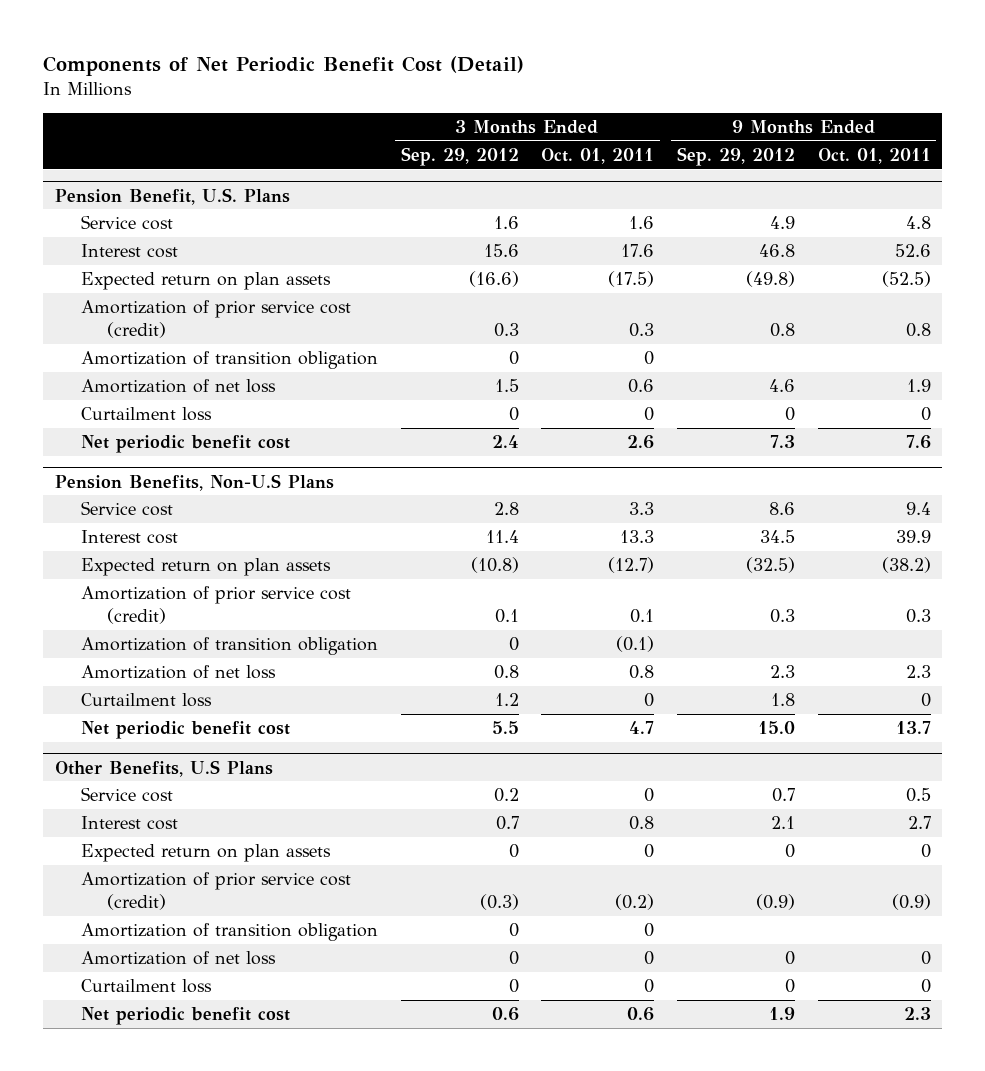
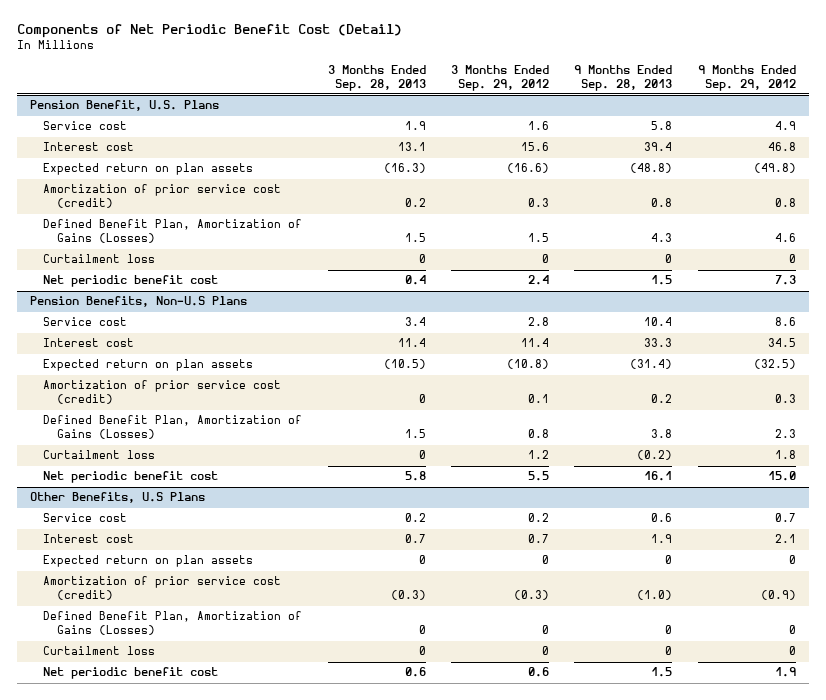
- | 3 Months Ended Sep. 29, 2012 | 3 Months Ended Oct. 01, 2011 | 9 Months Ended Sep. 29, 2012 | 9 Months Ended Oct. 01, 2011
+ | 3 Months Ended Sep. 28, 2013 | 3 Months Ended Sep. 29, 2012 | 9 Months Ended Sep. 28, 2013 | 9 Months Ended Sep. 29, 2012
@ Pension Benefit, U.S. Plans
- Amortization of transition obligation | 0 | 0 | |
- Amortization of net loss | 1.5 | 0.6 | 4.6 | 1.9
+ Defined Benefit Plan, Amortization of Gains (Losses) | 1.5 | 1.5 | 4.3 | 4.6
@ Pension Benefits, Non-U.S Plans
- Amortization of transition obligation | 0 | (0.1) | |
- Amortization of net loss | 0.8 | 0.8 | 2.3 | 2.3
+ Defined Benefit Plan, Amortization of Gains (Losses) | 1.5 | 0.8 | 3.8 | 2.3
@ Other Benefits, U.S Plans
- Amortization of transition obligation | 0 | 0 | |
- Amortization of net loss | 0 | 0 | 0 | 0
+ Defined Benefit Plan, Amortization of Gains (Losses) | 0 | 0 | 0 | 0

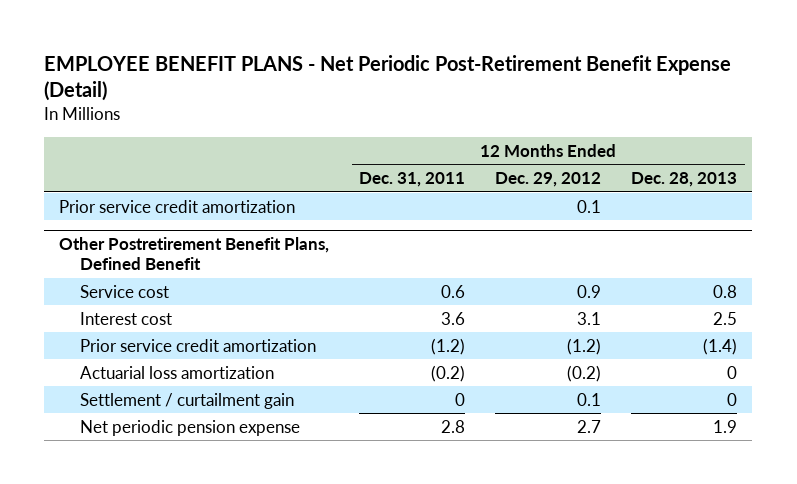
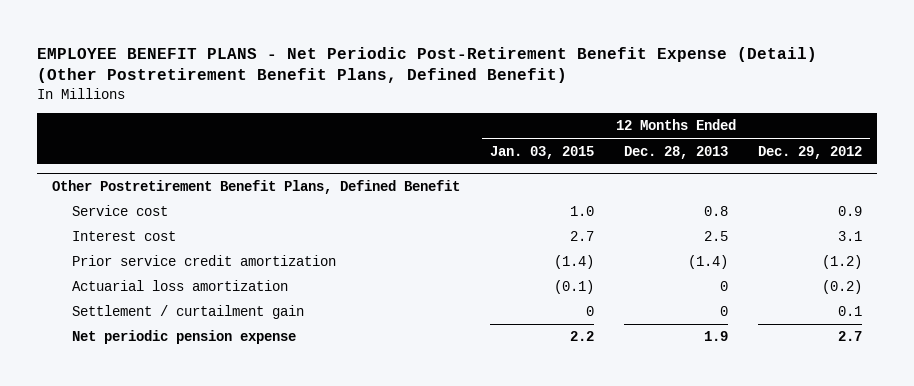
- EMPLOYEE BENEFIT PLANS - Net Periodic Post-Retirement Benefit Expense (Detail)
+ EMPLOYEE BENEFIT PLANS - Net Periodic Post-Retirement Benefit Expense (Detail) (Other Postretirement Benefit Plans, Defined Benefit)
- | 12 Months Ended Dec. 31, 2011 | 12 Months Ended Dec. 29, 2012 | 12 Months Ended Dec. 28, 2013
+ | 12 Months Ended Jan. 03, 2015 | 12 Months Ended Dec. 28, 2013 | 12 Months Ended Dec. 29, 2012
- Prior service credit amortization | | 0.1 |

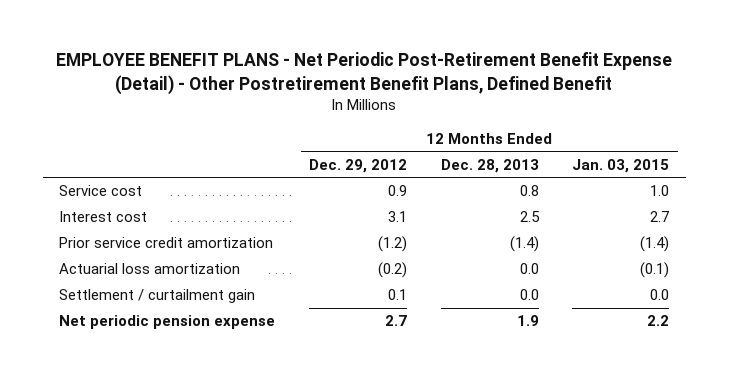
- EMPLOYEE BENEFIT PLANS - Net Periodic Post-Retirement Benefit Expense (Detail) (Other Postretirement Benefit Plans, Defined Benefit)
+ EMPLOYEE BENEFIT PLANS - Net Periodic Post-Retirement Benefit Expense (Detail) - Other Postretirement Benefit Plans, Defined Benefit
- | 12 Months Ended Jan. 03, 2015 | 12 Months Ended Dec. 28, 2013 | 12 Months Ended Dec. 29, 2012
+ | 12 Months Ended Dec. 29, 2012 | 12 Months Ended Dec. 28, 2013 | 12 Months Ended Jan. 03, 2015
- Other Postretirement Benefit Plans, Defined Benefit
- Actuarial loss amortization | (0.1) | 0 | (0.2)
- Settlement / curtailment gain | 0 | 0 | 0.1
+ Actuarial loss amortization | (0.2) | 0.0 | (0.1)
+ Settlement / curtailment gain | 0.1 | 0.0 | 0.0

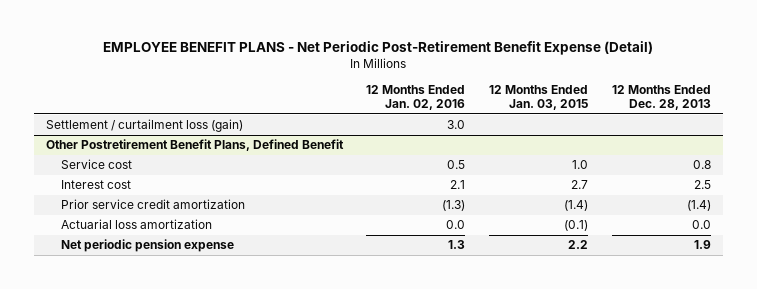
- EMPLOYEE BENEFIT PLANS - Net Periodic Post-Retirement Benefit Expense (Detail) - Other Postretirement Benefit Plans, Defined Benefit
+ EMPLOYEE BENEFIT PLANS - Net Periodic Post-Retirement Benefit Expense (Detail)
- | 12 Months Ended Dec. 29, 2012 | 12 Months Ended Dec. 28, 2013 | 12 Months Ended Jan. 03, 2015
+ | 12 Months Ended Jan. 02, 2016 | 12 Months Ended Jan. 03, 2015 | 12 Months Ended Dec. 28, 2013
+ Settlement / curtailment loss (gain) | 3.0 | |
+ Other Postretirement Benefit Plans, Defined Benefit
- Settlement / curtailment gain | 0.1 | 0.0 | 0.0

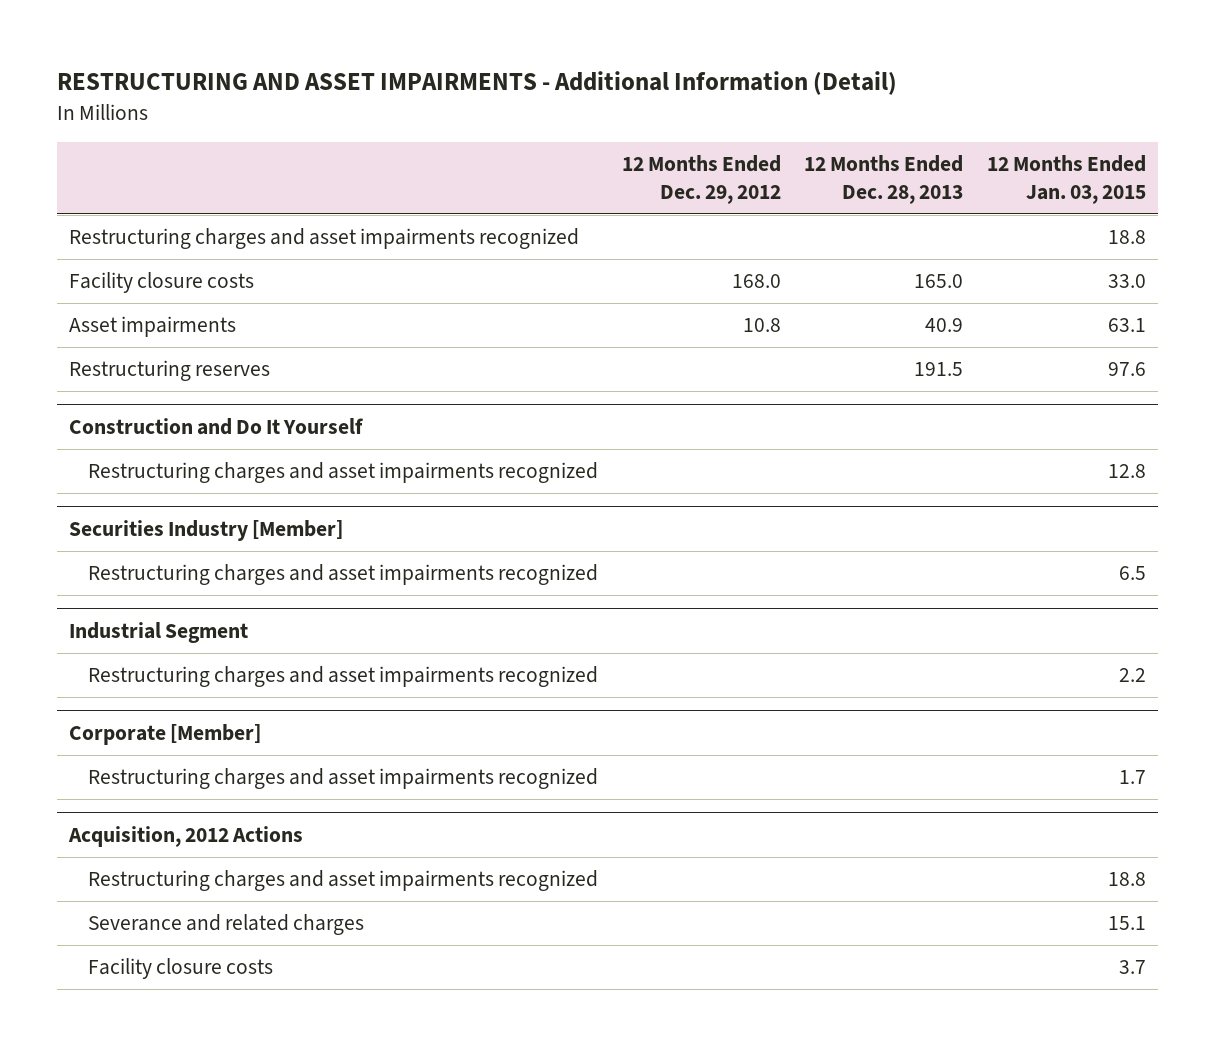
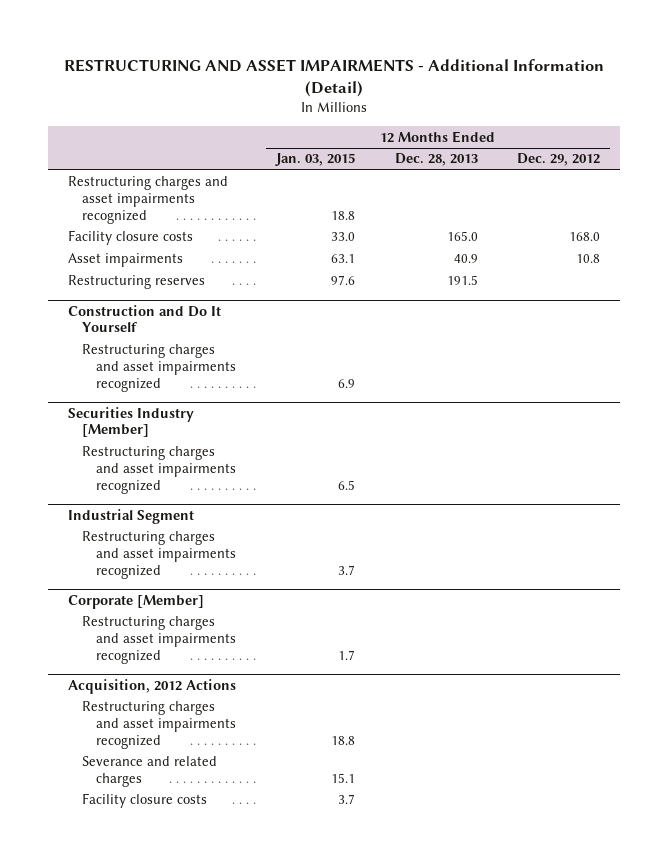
- | 12 Months Ended Dec. 29, 2012 | 12 Months Ended Dec. 28, 2013 | 12 Months Ended Jan. 03, 2015
+ | 12 Months Ended Jan. 03, 2015 | 12 Months Ended Dec. 28, 2013 | 12 Months Ended Dec. 29, 2012
@ Construction and Do It Yourself
- Restructuring charges and asset impairments recognized | | | 12.8
+ Restructuring charges and asset impairments recognized | 6.9 | |
@ Industrial Segment
- Restructuring charges and asset impairments recognized | | | 2.2
+ Restructuring charges and asset impairments recognized | 3.7 | |

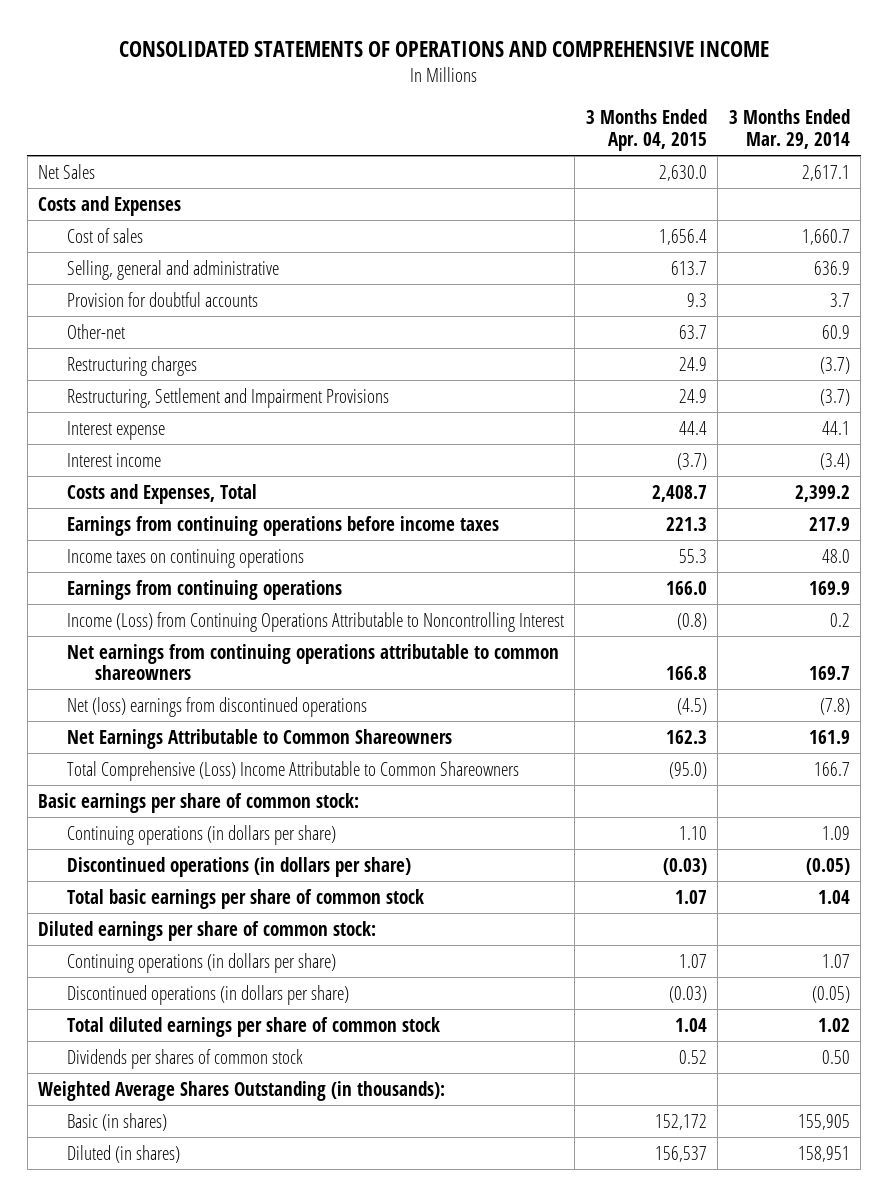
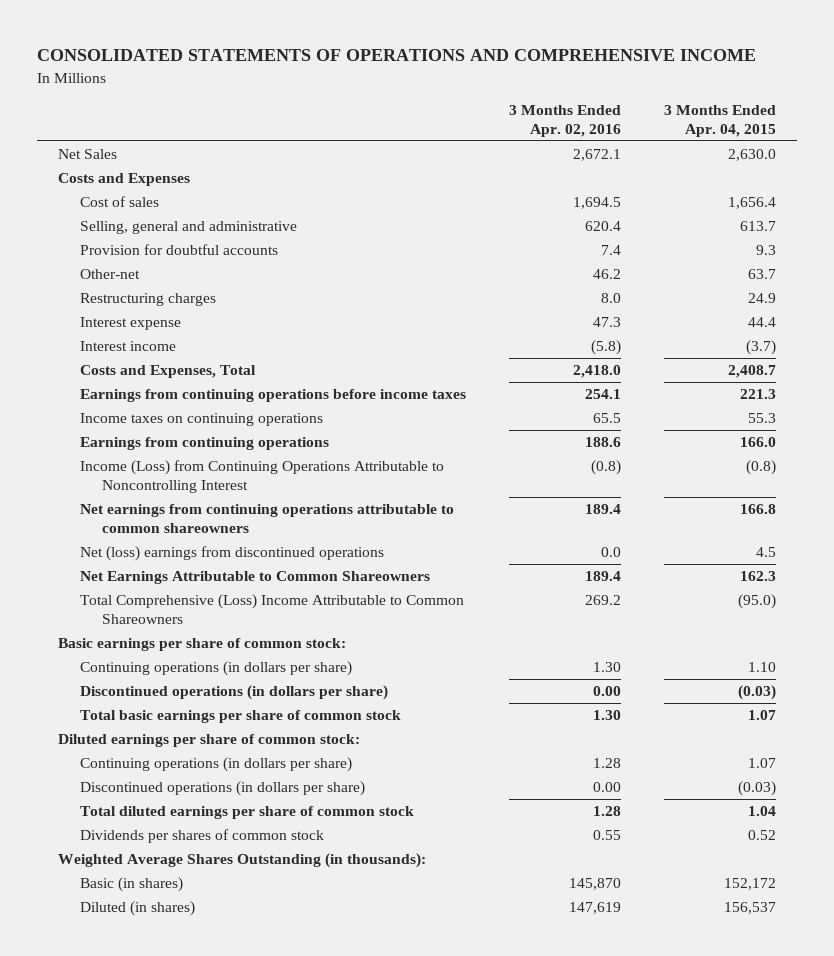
- | 3 Months Ended Apr. 04, 2015 | 3 Months Ended Mar. 29, 2014
+ | 3 Months Ended Apr. 02, 2016 | 3 Months Ended Apr. 04, 2015
- Restructuring, Settlement and Impairment Provisions | 24.9 | (3.7)
- Net (loss) earnings from discontinued operations | (4.5) | (7.8)
+ Net (loss) earnings from discontinued operations | 0.0 | 4.5

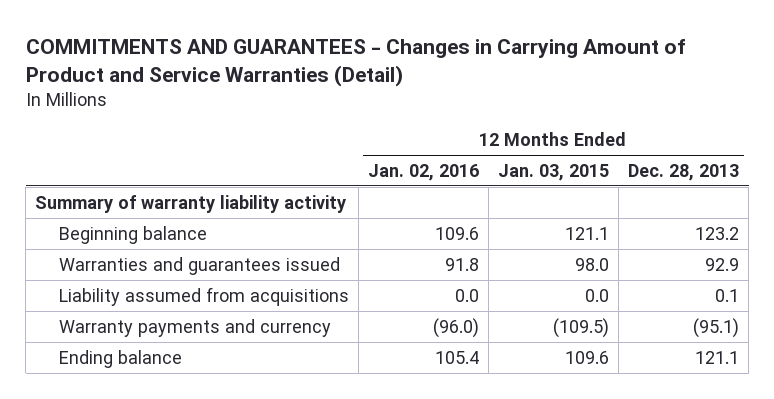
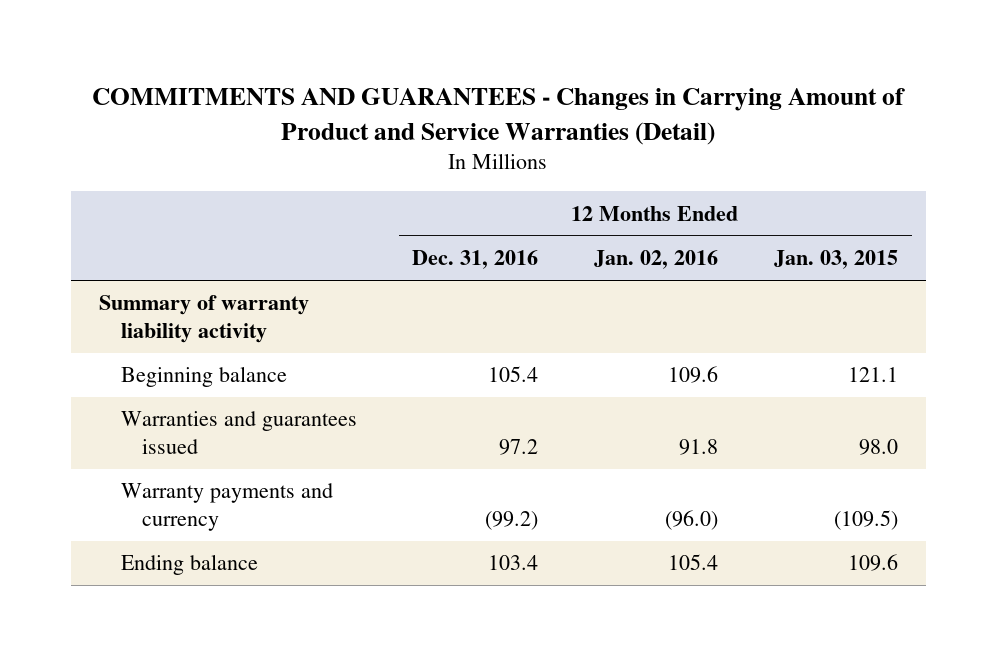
- | 12 Months Ended Jan. 02, 2016 | 12 Months Ended Jan. 03, 2015 | 12 Months Ended Dec. 28, 2013
+ | 12 Months Ended Dec. 31, 2016 | 12 Months Ended Jan. 02, 2016 | 12 Months Ended Jan. 03, 2015
- Liability assumed from acquisitions | 0.0 | 0.0 | 0.1

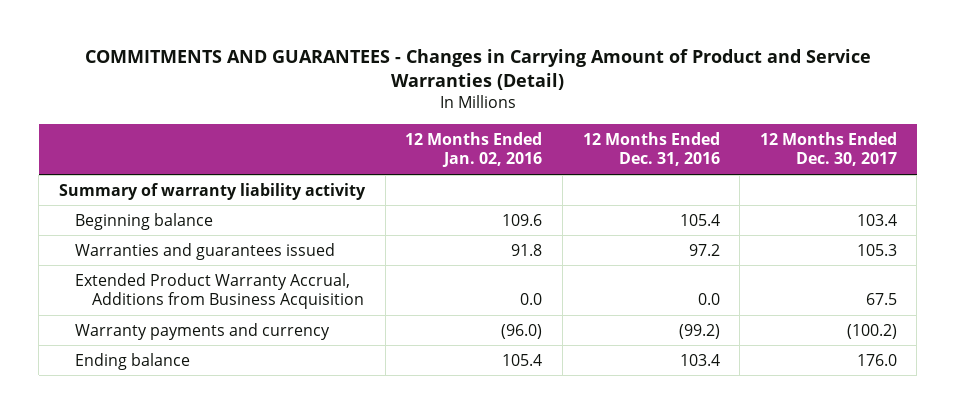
- | 12 Months Ended Dec. 31, 2016 | 12 Months Ended Jan. 02, 2016 | 12 Months Ended Jan. 03, 2015
+ | 12 Months Ended Jan. 02, 2016 | 12 Months Ended Dec. 31, 2016 | 12 Months Ended Dec. 30, 2017
+ Extended Product Warranty Accrual, Additions from Business Acquisition | 0.0 | 0.0 | 67.5

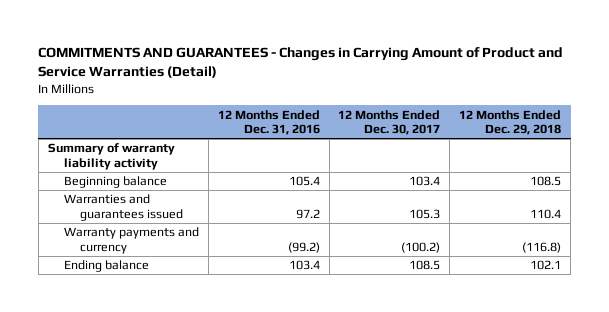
- | 12 Months Ended Jan. 02, 2016 | 12 Months Ended Dec. 31, 2016 | 12 Months Ended Dec. 30, 2017
+ | 12 Months Ended Dec. 31, 2016 | 12 Months Ended Dec. 30, 2017 | 12 Months Ended Dec. 29, 2018
- Extended Product Warranty Accrual, Additions from Business Acquisition | 0.0 | 0.0 | 67.5
- Ending balance | 105.4 | 103.4 | 176.0
+ Ending balance | 103.4 | 108.5 | 102.1

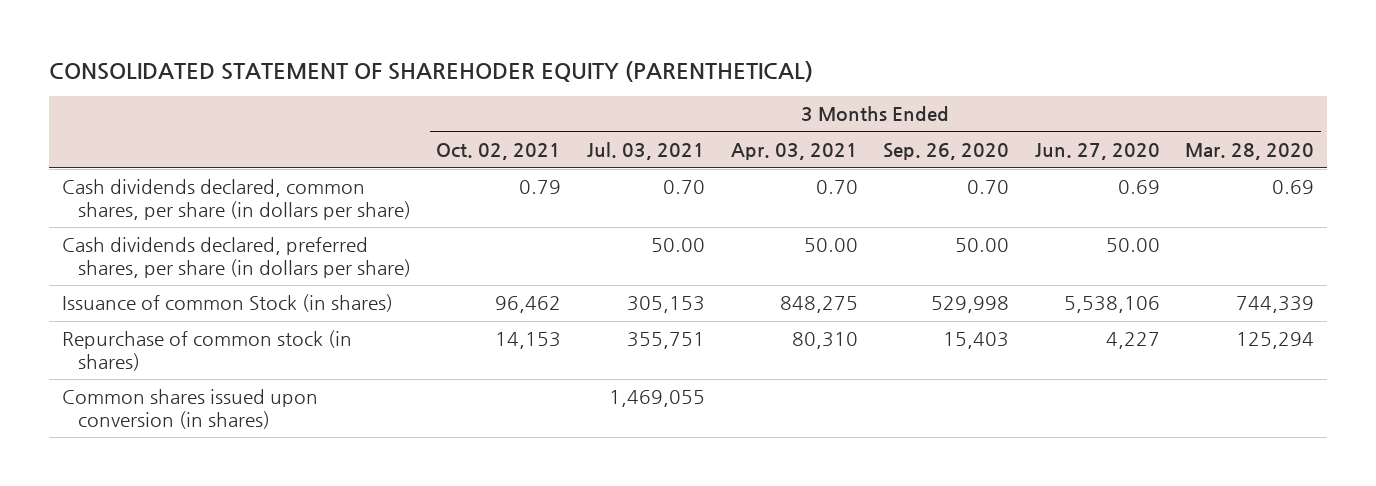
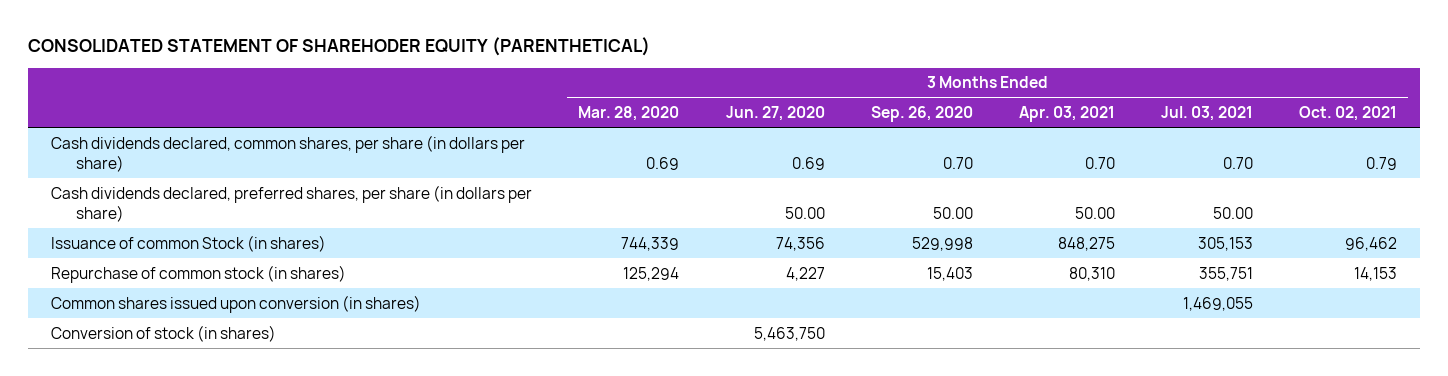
- | 3 Months Ended Oct. 02, 2021 | 3 Months Ended Jul. 03, 2021 | 3 Months Ended Apr. 03, 2021 | 3 Months Ended Sep. 26, 2020 | 3 Months Ended Jun. 27, 2020 | 3 Months Ended Mar. 28, 2020
+ | 3 Months Ended Mar. 28, 2020 | 3 Months Ended Jun. 27, 2020 | 3 Months Ended Sep. 26, 2020 | 3 Months Ended Apr. 03, 2021 | 3 Months Ended Jul. 03, 2021 | 3 Months Ended Oct. 02, 2021
- Issuance of common Stock (in shares) | 96,462 | 305,153 | 848,275 | 529,998 | 5,538,106 | 744,339
+ Issuance of common Stock (in shares) | 744,339 | 74,356 | 529,998 | 848,275 | 305,153 | 96,462
+ Conversion of stock (in shares) | | 5,463,750 | | | |

